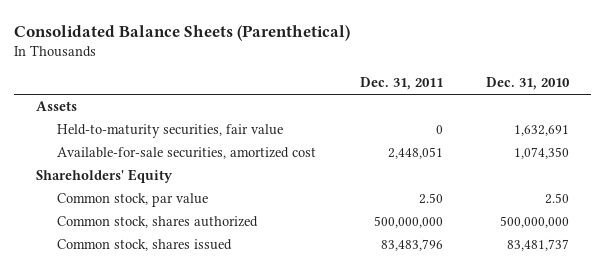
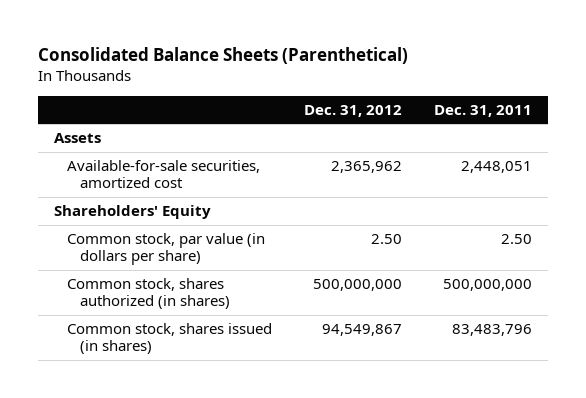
- | Dec. 31, 2011 | Dec. 31, 2010
+ | Dec. 31, 2012 | Dec. 31, 2011
- Held-to-maturity securities, fair value | 0 | 1,632,691
- Common stock, par value | 2.50 | 2.50
- Common stock, shares authorized | 500,000,000 | 500,000,000
- Common stock, shares issued | 83,483,796 | 83,481,737
+ Common stock, par value (in dollars per share) | 2.50 | 2.50
+ Common stock, shares authorized (in shares) | 500,000,000 | 500,000,000
+ Common stock, shares issued (in shares) | 94,549,867 | 83,483,796

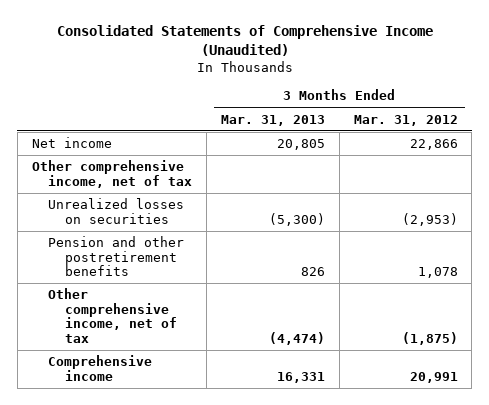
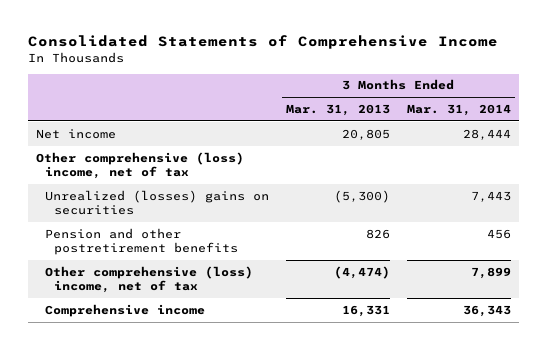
- Consolidated Statements of Comprehensive Income (Unaudited)
+ Consolidated Statements of Comprehensive Income
- | 3 Months Ended Mar. 31, 2013 | 3 Months Ended Mar. 31, 2012
+ | 3 Months Ended Mar. 31, 2013 | 3 Months Ended Mar. 31, 2014
- Other comprehensive income, net of tax
- Unrealized losses on securities | (5,300) | (2,953)
+ Other comprehensive (loss) income, net of tax
+ Unrealized (losses) gains on securities | (5,300) | 7,443
- Other comprehensive income, net of tax | (4,474) | (1,875)
+ Other comprehensive (loss) income, net of tax | (4,474) | 7,899

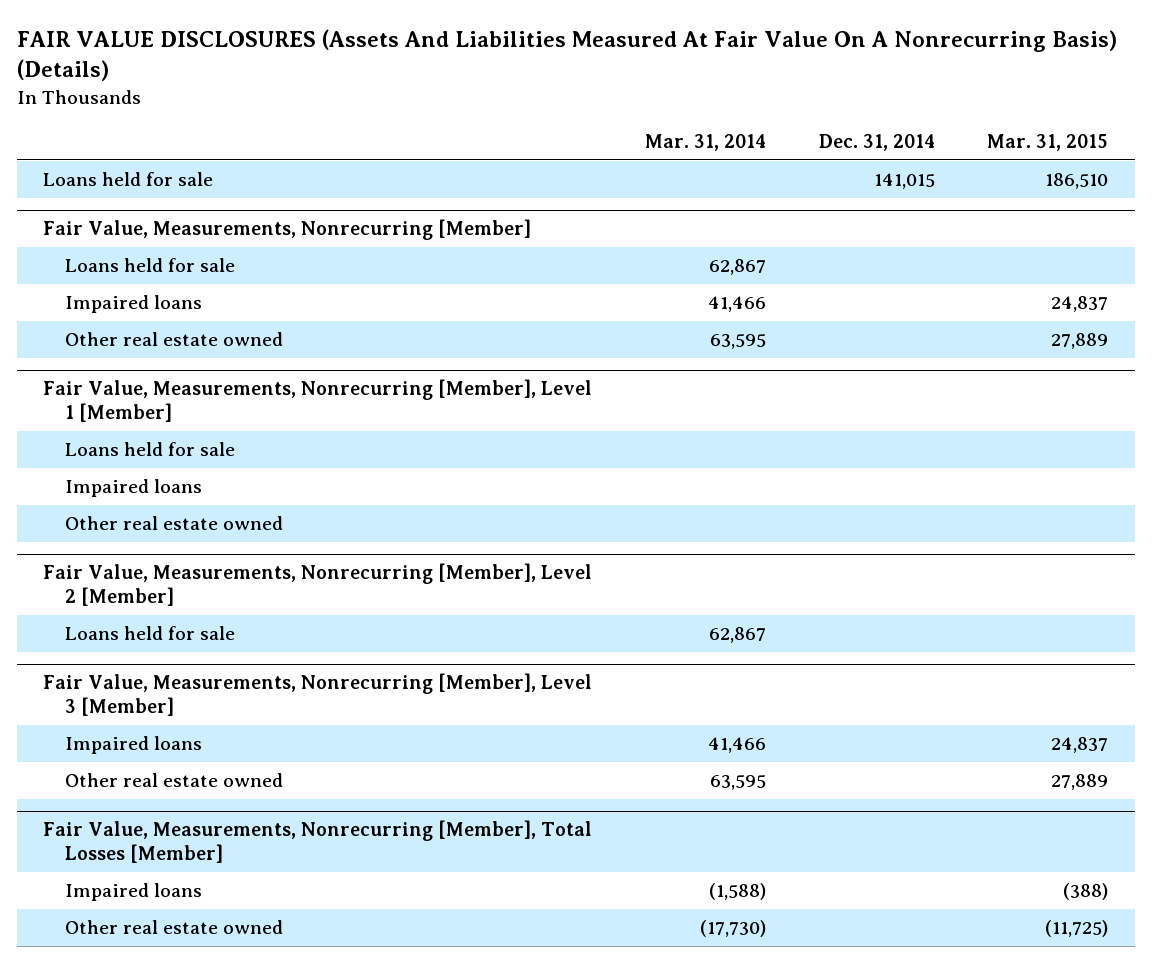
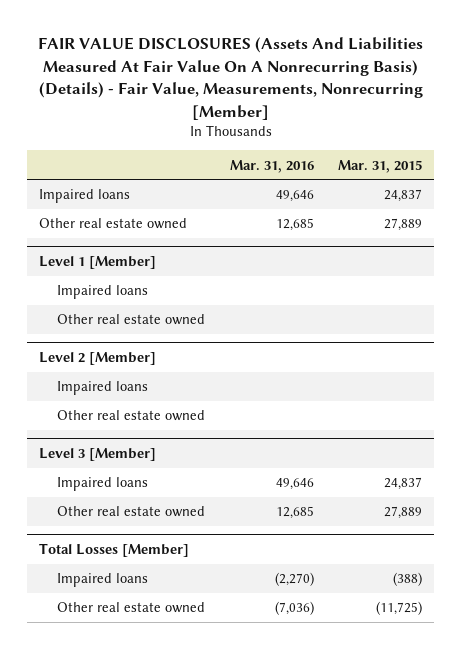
- FAIR VALUE DISCLOSURES (Assets And Liabilities Measured At Fair Value On A Nonrecurring Basis) (Details)
+ FAIR VALUE DISCLOSURES (Assets And Liabilities Measured At Fair Value On A Nonrecurring Basis) (Details) - Fair Value, Measurements, Nonrecurring [Member]
- | Mar. 31, 2014 | Dec. 31, 2014 | Mar. 31, 2015
+ | Mar. 31, 2016 | Mar. 31, 2015
- Loans held for sale | | 141,015 | 186,510
- Fair Value, Measurements, Nonrecurring [Member]
- Loans held for sale | 62,867 | |
- Fair Value, Measurements, Nonrecurring [Member], Level 1 [Member]
- Loans held for sale
+ Level 1 [Member]
- Fair Value, Measurements, Nonrecurring [Member], Level 2 [Member]
- Loans held for sale | 62,867 | |
- Fair Value, Measurements, Nonrecurring [Member], Level 3 [Member]
+ Level 2 [Member]
+ Impaired loans
+ Other real estate owned
+ Level 3 [Member]
- Fair Value, Measurements, Nonrecurring [Member], Total Losses [Member]
+ Total Losses [Member]

